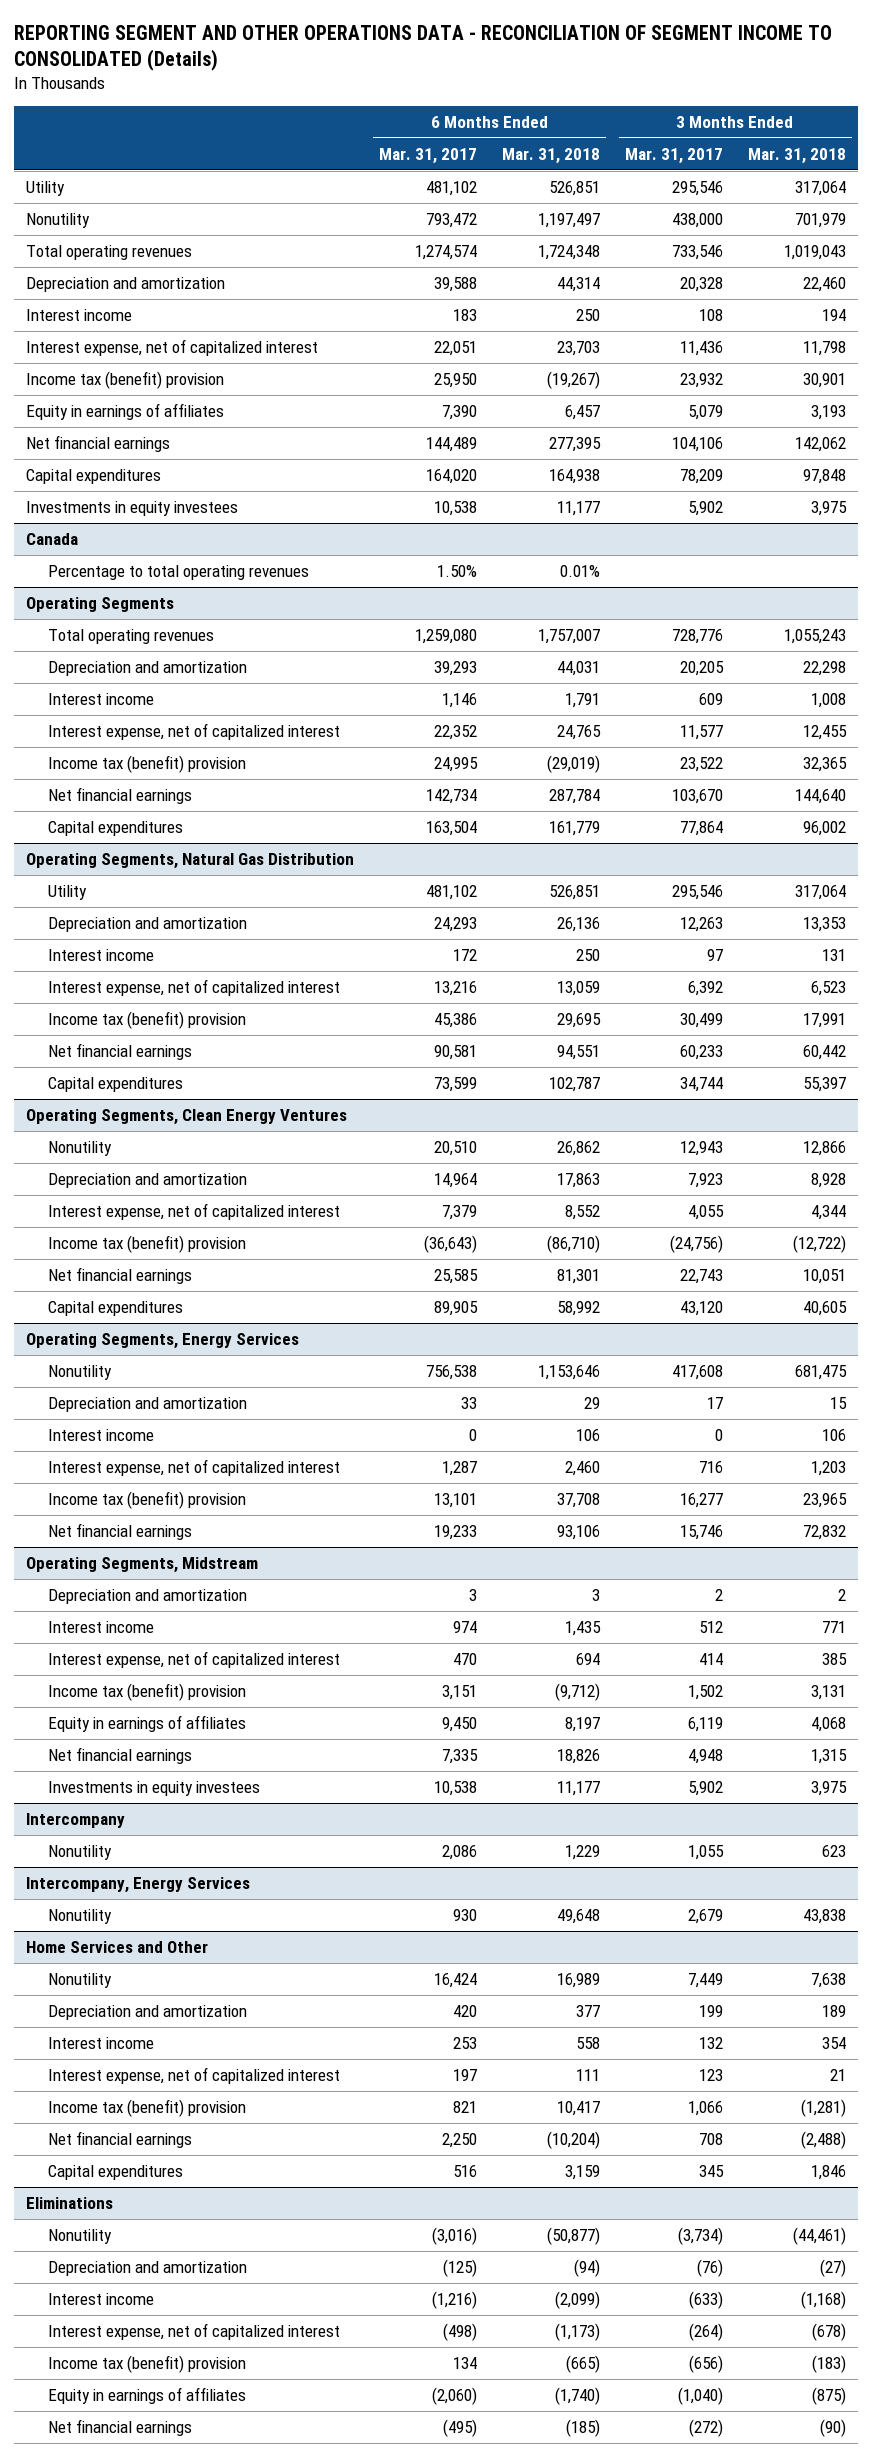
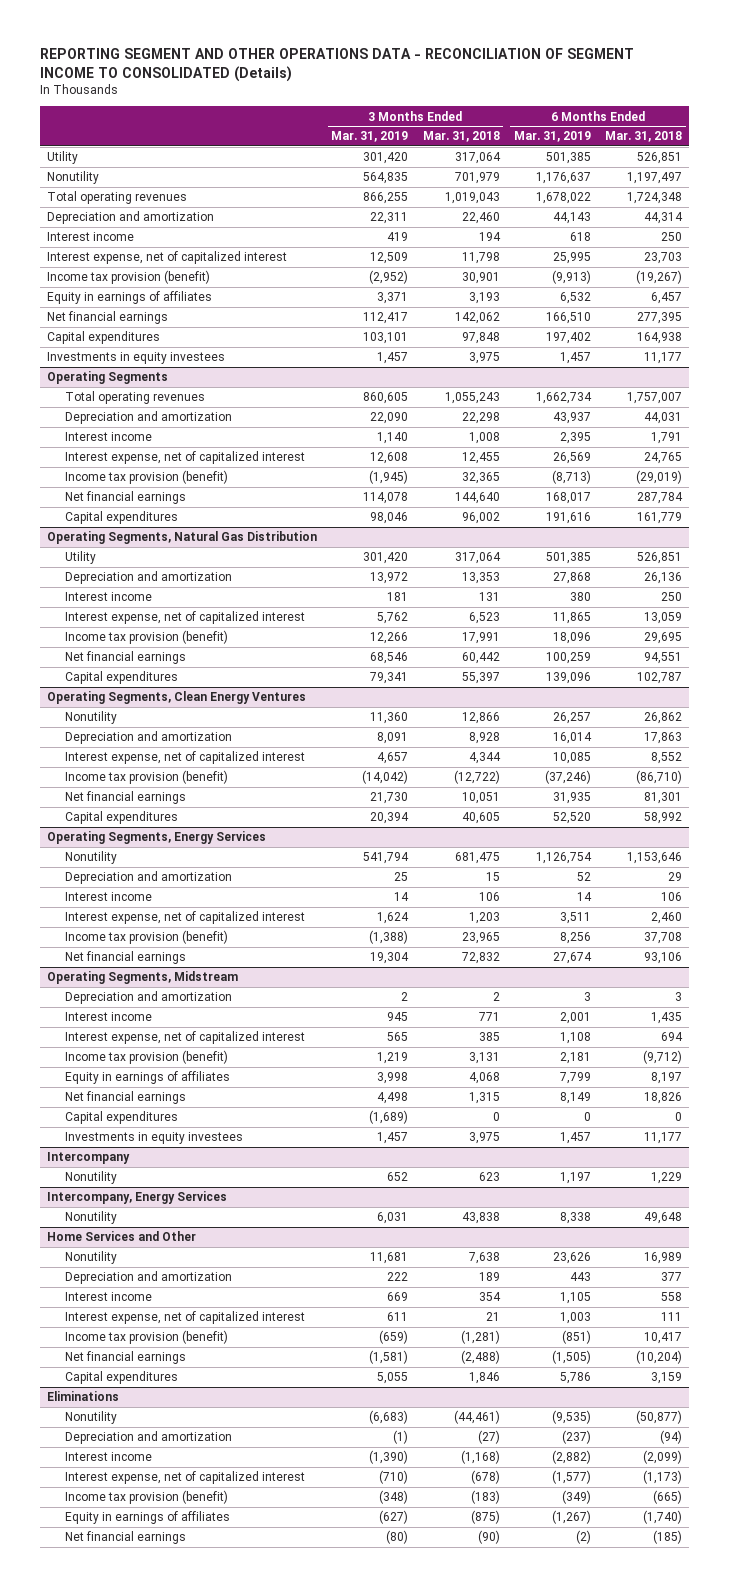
- | 6 Months Ended Mar. 31, 2017 | 6 Months Ended Mar. 31, 2018 | 3 Months Ended Mar. 31, 2017 | 3 Months Ended Mar. 31, 2018
+ | 3 Months Ended Mar. 31, 2019 | 3 Months Ended Mar. 31, 2018 | 6 Months Ended Mar. 31, 2019 | 6 Months Ended Mar. 31, 2018
- Income tax (benefit) provision | 25,950 | (19,267) | 23,932 | 30,901
+ Income tax provision (benefit) | (2,952) | 30,901 | (9,913) | (19,267)
- Canada
- Percentage to total operating revenues | 1.50% | 0.01% | |
@ Operating Segments
- Income tax (benefit) provision | 24,995 | (29,019) | 23,522 | 32,365
+ Income tax provision (benefit) | (1,945) | 32,365 | (8,713) | (29,019)
@ Operating Segments, Natural Gas Distribution
- Income tax (benefit) provision | 45,386 | 29,695 | 30,499 | 17,991
+ Income tax provision (benefit) | 12,266 | 17,991 | 18,096 | 29,695
@ Operating Segments, Clean Energy Ventures
- Income tax (benefit) provision | (36,643) | (86,710) | (24,756) | (12,722)
+ Income tax provision (benefit) | (14,042) | (12,722) | (37,246) | (86,710)
@ Operating Segments, Energy Services
- Income tax (benefit) provision | 13,101 | 37,708 | 16,277 | 23,965
+ Income tax provision (benefit) | (1,388) | 23,965 | 8,256 | 37,708
@ Operating Segments, Midstream
- Income tax (benefit) provision | 3,151 | (9,712) | 1,502 | 3,131
+ Income tax provision (benefit) | 1,219 | 3,131 | 2,181 | (9,712)
+ Capital expenditures | (1,689) | 0 | 0 | 0
@ Home Services and Other
- Income tax (benefit) provision | 821 | 10,417 | 1,066 | (1,281)
+ Income tax provision (benefit) | (659) | (1,281) | (851) | 10,417
@ Eliminations
- Income tax (benefit) provision | 134 | (665) | (656) | (183)
+ Income tax provision (benefit) | (348) | (183) | (349) | (665)

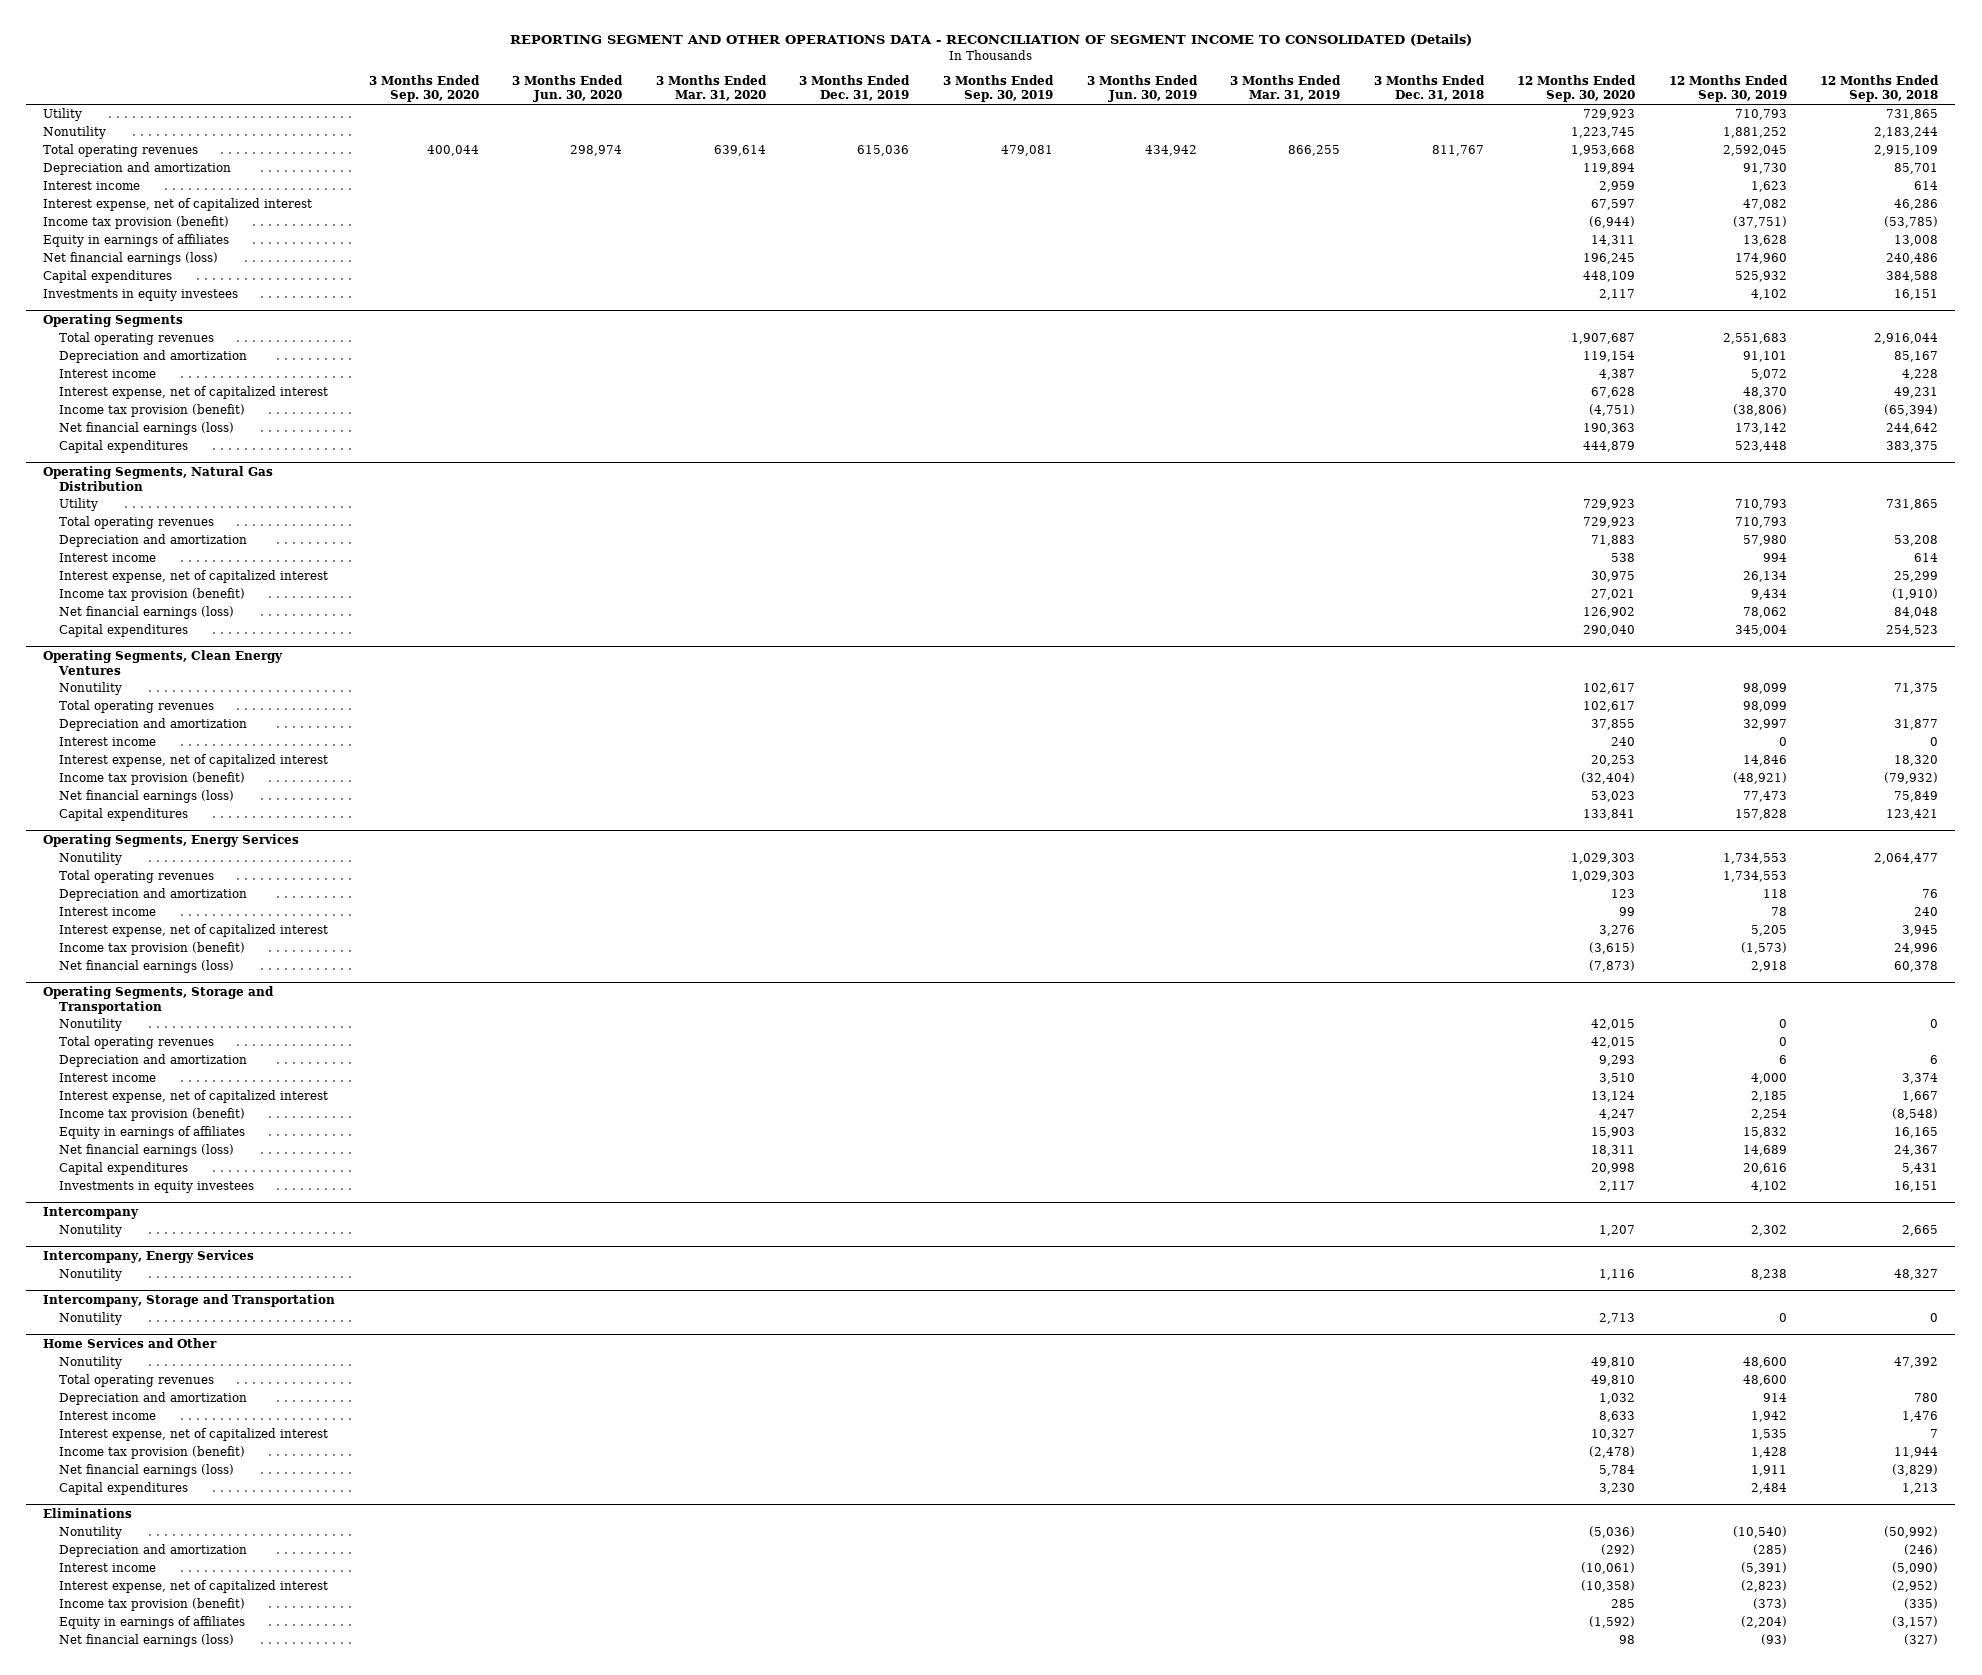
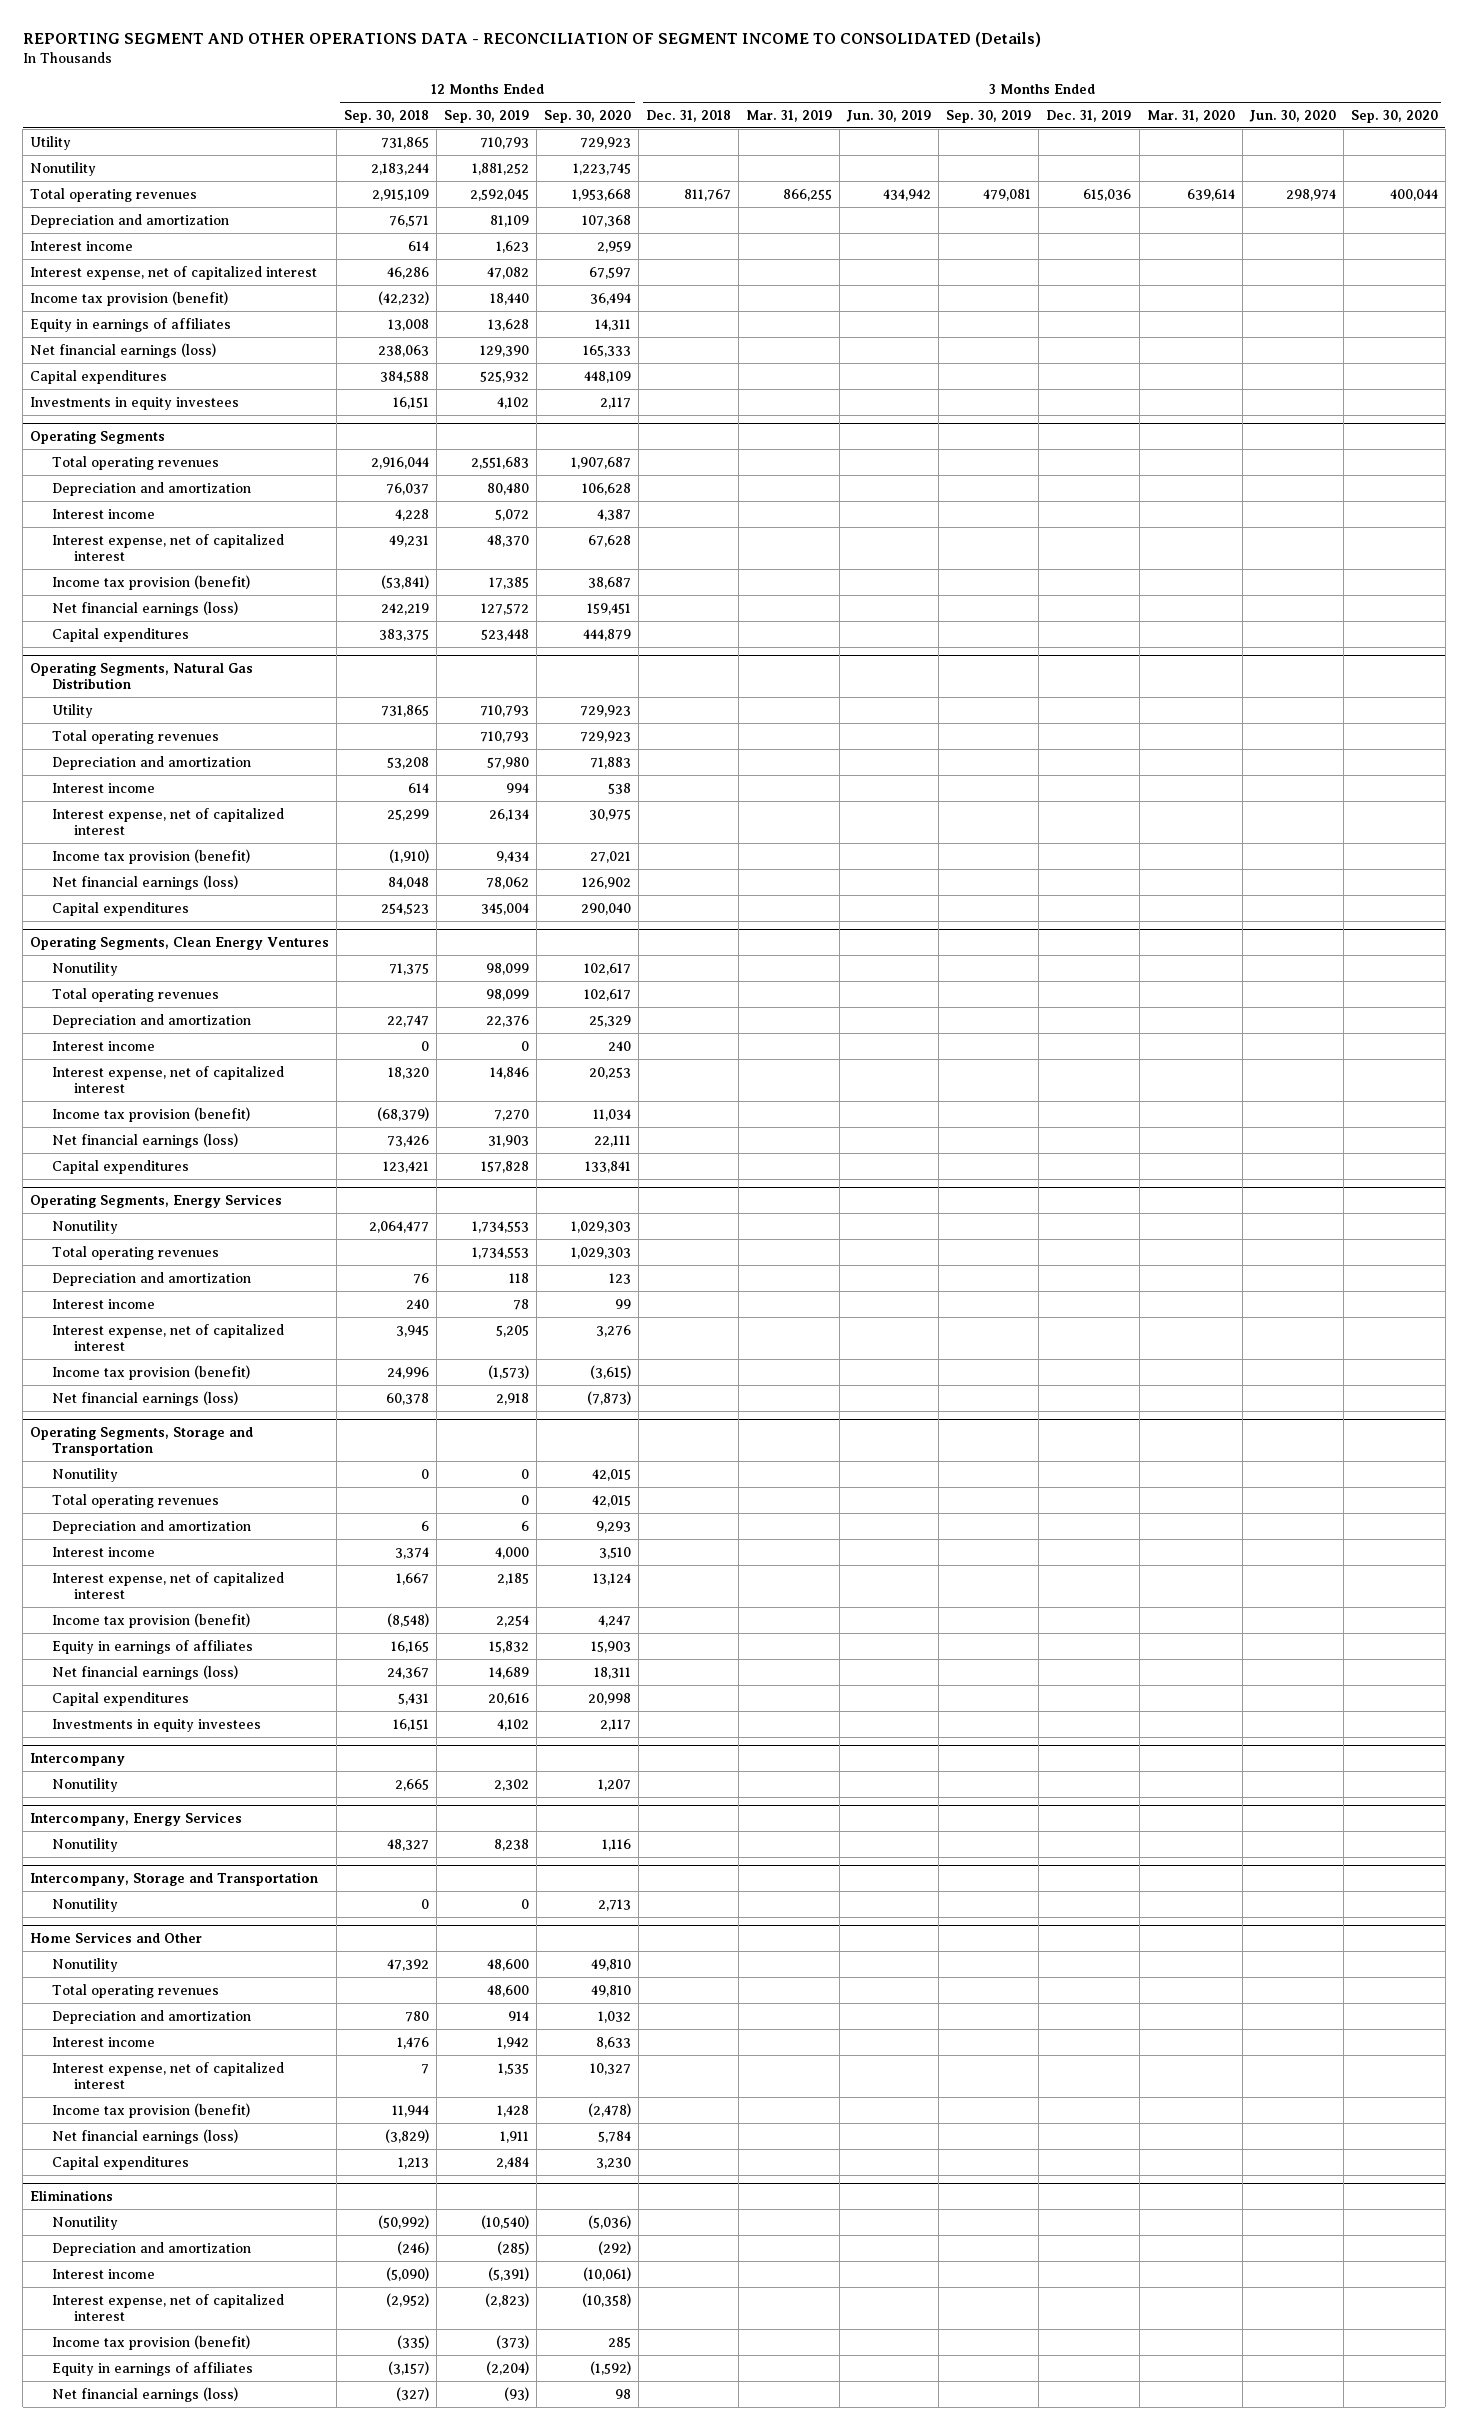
- | 3 Months Ended Sep. 30, 2020 | 3 Months Ended Jun. 30, 2020 | 3 Months Ended Mar. 31, 2020 | 3 Months Ended Dec. 31, 2019 | 3 Months Ended Sep. 30, 2019 | 3 Months Ended Jun. 30, 2019 | 3 Months Ended Mar. 31, 2019 | 3 Months Ended Dec. 31, 2018 | 12 Months Ended Sep. 30, 2020 | 12 Months Ended Sep. 30, 2019 | 12 Months Ended Sep. 30, 2018
+ | 12 Months Ended Sep. 30, 2018 | 12 Months Ended Sep. 30, 2019 | 12 Months Ended Sep. 30, 2020 | 3 Months Ended Dec. 31, 2018 | 3 Months Ended Mar. 31, 2019 | 3 Months Ended Jun. 30, 2019 | 3 Months Ended Sep. 30, 2019 | 3 Months Ended Dec. 31, 2019 | 3 Months Ended Mar. 31, 2020 | 3 Months Ended Jun. 30, 2020 | 3 Months Ended Sep. 30, 2020
- Depreciation and amortization | | | | | | | | | 119,894 | 91,730 | 85,701
+ Depreciation and amortization | 76,571 | 81,109 | 107,368 | | | | | | | |
- Income tax provision (benefit) | | | | | | | | | (6,944) | (37,751) | (53,785)
+ Income tax provision (benefit) | (42,232) | 18,440 | 36,494 | | | | | | | |
- Net financial earnings (loss) | | | | | | | | | 196,245 | 174,960 | 240,486
+ Net financial earnings (loss) | 238,063 | 129,390 | 165,333 | | | | | | | |
@ Operating Segments
- Depreciation and amortization | | | | | | | | | 119,154 | 91,101 | 85,167
+ Depreciation and amortization | 76,037 | 80,480 | 106,628 | | | | | | | |
- Income tax provision (benefit) | | | | | | | | | (4,751) | (38,806) | (65,394)
- Net financial earnings (loss) | | | | | | | | | 190,363 | 173,142 | 244,642
+ Income tax provision (benefit) | (53,841) | 17,385 | 38,687 | | | | | | | |
+ Net financial earnings (loss) | 242,219 | 127,572 | 159,451 | | | | | | | |
@ Operating Segments, Clean Energy Ventures
- Depreciation and amortization | | | | | | | | | 37,855 | 32,997 | 31,877
+ Depreciation and amortization | 22,747 | 22,376 | 25,329 | | | | | | | |
- Income tax provision (benefit) | | | | | | | | | (32,404) | (48,921) | (79,932)
- Net financial earnings (loss) | | | | | | | | | 53,023 | 77,473 | 75,849
+ Income tax provision (benefit) | (68,379) | 7,270 | 11,034 | | | | | | | |
+ Net financial earnings (loss) | 73,426 | 31,903 | 22,111 | | | | | | | |

